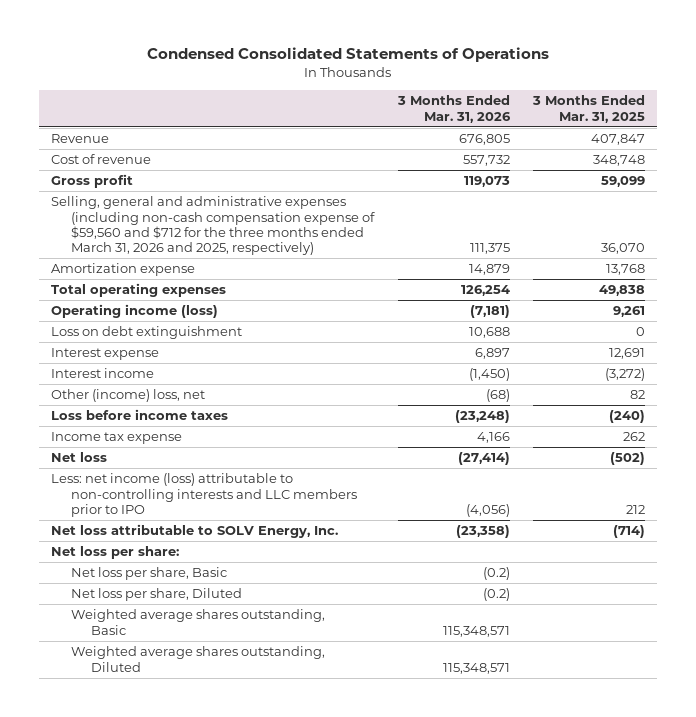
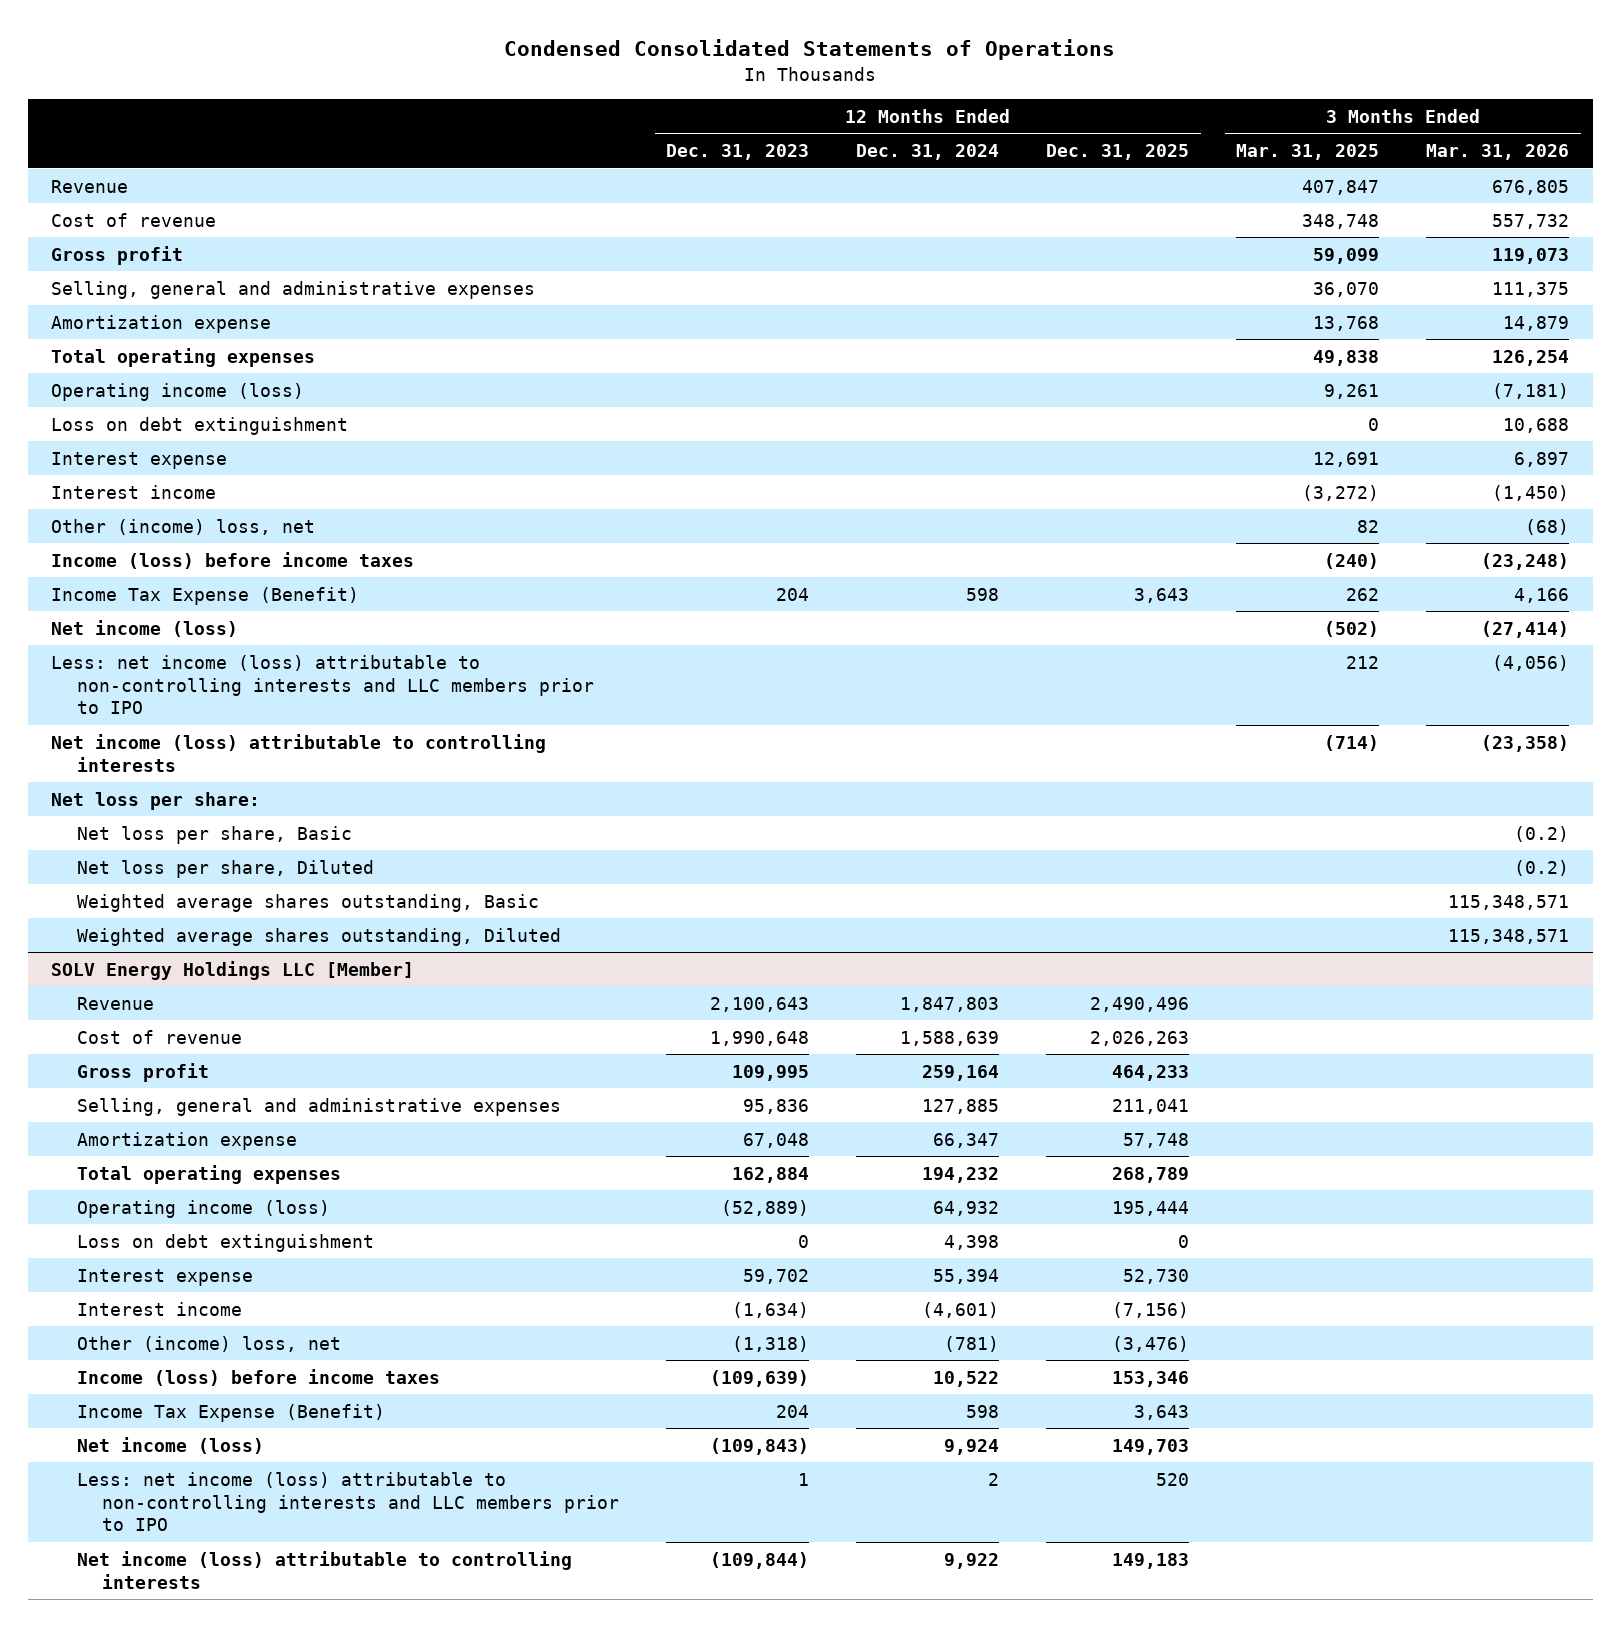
- | 3 Months Ended Mar. 31, 2026 | 3 Months Ended Mar. 31, 2025
+ | 12 Months Ended Dec. 31, 2023 | 12 Months Ended Dec. 31, 2024 | 12 Months Ended Dec. 31, 2025 | 3 Months Ended Mar. 31, 2025 | 3 Months Ended Mar. 31, 2026
- Selling, general and administrative expenses (including non-cash compensation expense of $59,560 and $712 for the three months ended March 31, 2026 and 2025, respectively) | 111,375 | 36,070
+ Selling, general and administrative expenses | | | | 36,070 | 111,375
- Loss before income taxes | (23,248) | (240)
- Income tax expense | 4,166 | 262
- Net loss | (27,414) | (502)
+ Income (loss) before income taxes | | | | (240) | (23,248)
+ Income Tax Expense (Benefit) | 204 | 598 | 3,643 | 262 | 4,166
+ Net income (loss) | | | | (502) | (27,414)
- Net loss attributable to SOLV Energy, Inc. | (23,358) | (714)
+ Net income (loss) attributable to controlling interests | | | | (714) | (23,358)
+ SOLV Energy Holdings LLC [Member]
+ Revenue | 2,100,643 | 1,847,803 | 2,490,496 | |
+ Cost of revenue | 1,990,648 | 1,588,639 | 2,026,263 | |
+ Gross profit | 109,995 | 259,164 | 464,233 | |
+ Selling, general and administrative expenses | 95,836 | 127,885 | 211,041 | |
+ Amortization expense | 67,048 | 66,347 | 57,748 | |
+ Total operating expenses | 162,884 | 194,232 | 268,789 | |
+ Operating income (loss) | (52,889) | 64,932 | 195,444 | |
+ Loss on debt extinguishment | 0 | 4,398 | 0 | |
+ Interest expense | 59,702 | 55,394 | 52,730 | |
+ Interest income | (1,634) | (4,601) | (7,156) | |
+ Other (income) loss, net | (1,318) | (781) | (3,476) | |
+ Income (loss) before income taxes | (109,639) | 10,522 | 153,346 | |
+ Income Tax Expense (Benefit) | 204 | 598 | 3,643 | |
+ Net income (loss) | (109,843) | 9,924 | 149,703 | |
+ Less: net income (loss) attributable to non-controlling interests and LLC members prior to IPO | 1 | 2 | 520 | |
+ Net income (loss) attributable to controlling interests | (109,844) | 9,922 | 149,183 | |

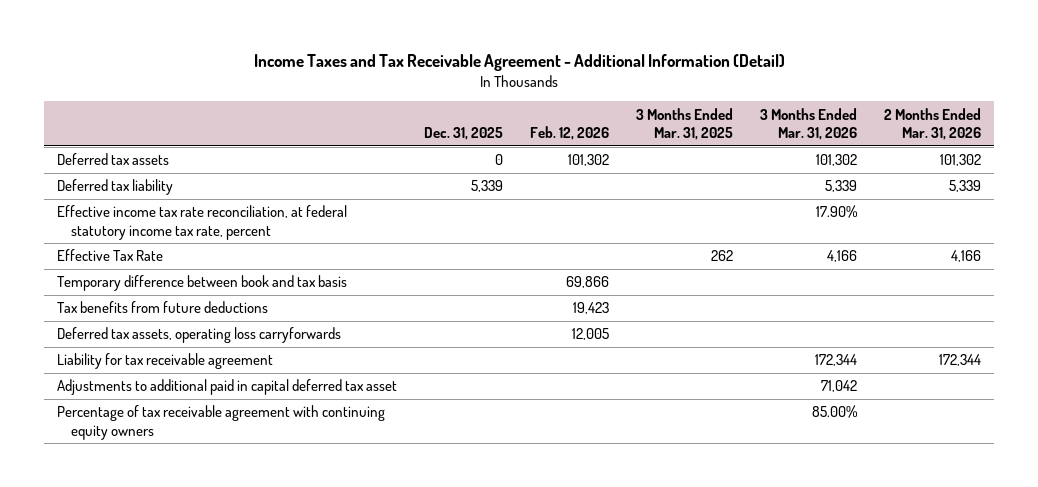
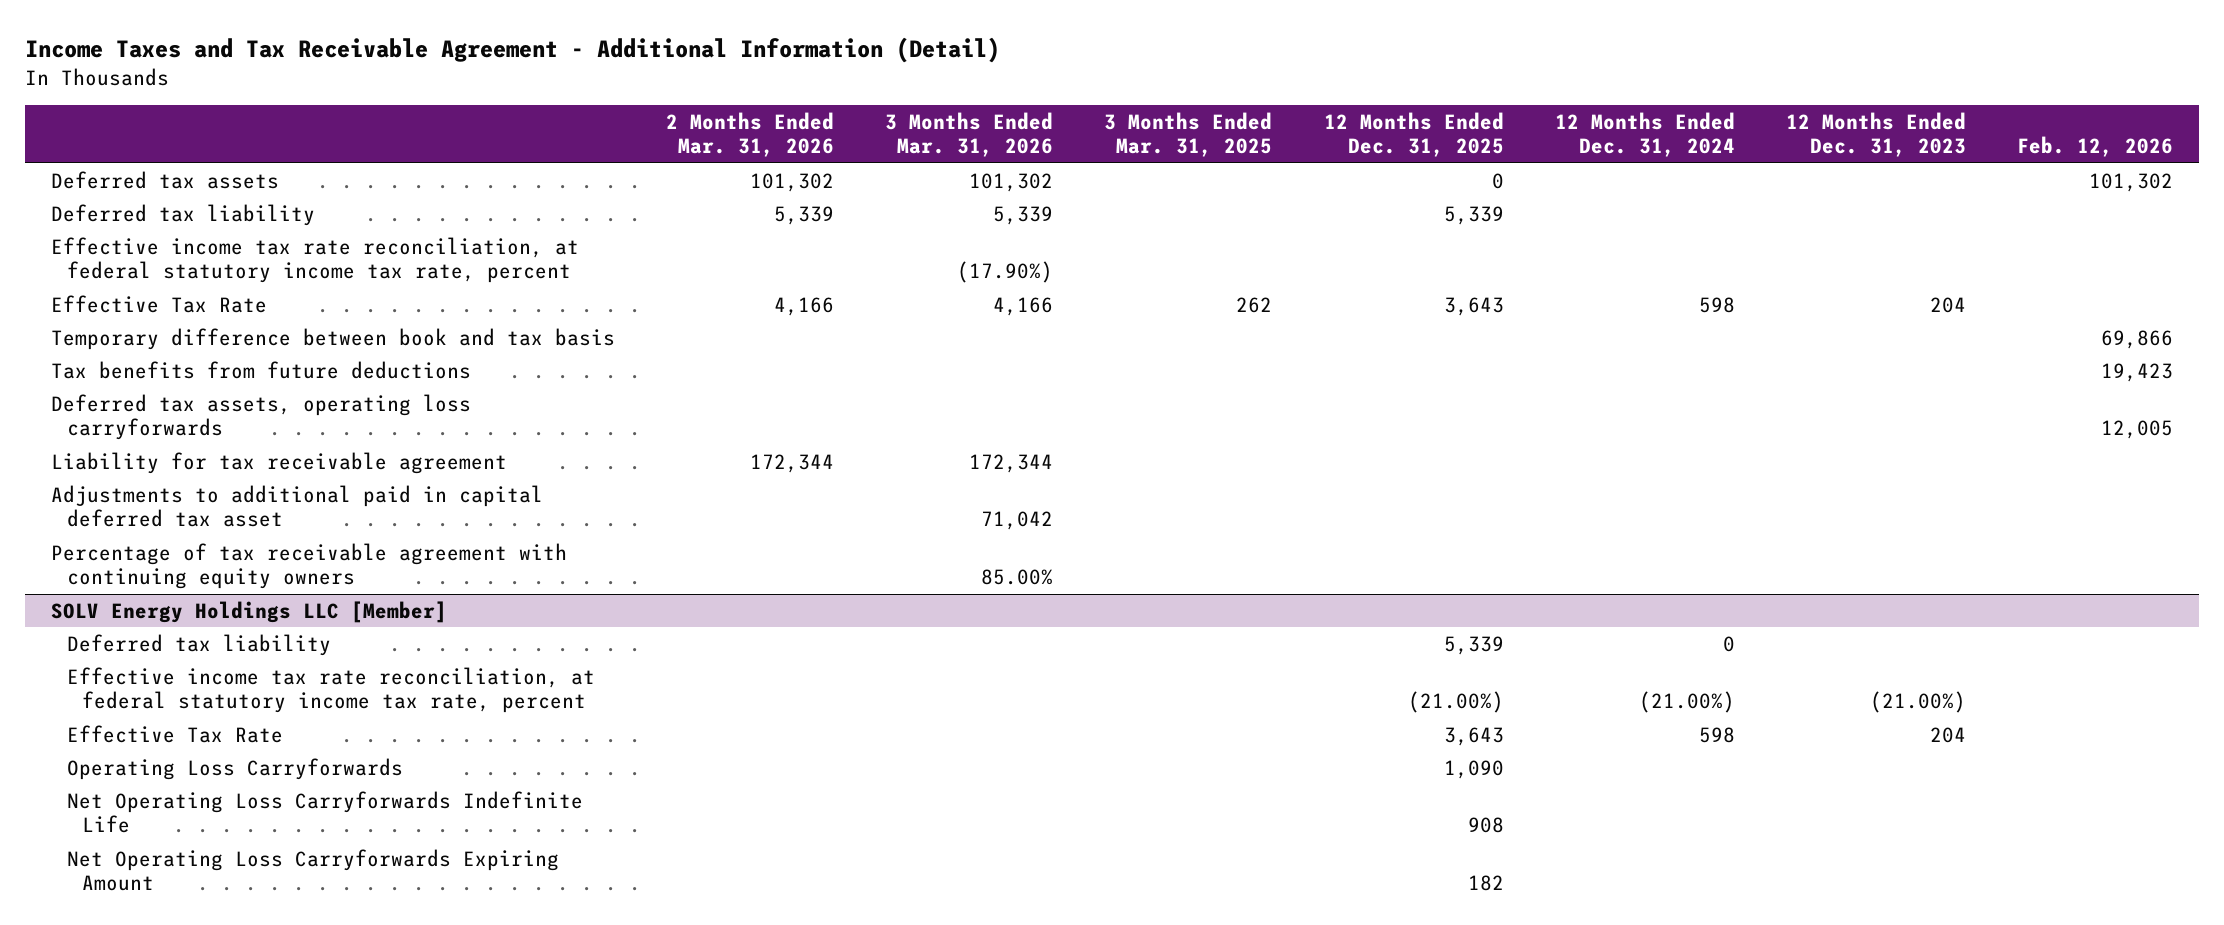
- | Dec. 31, 2025 | Feb. 12, 2026 | 3 Months Ended Mar. 31, 2025 | 3 Months Ended Mar. 31, 2026 | 2 Months Ended Mar. 31, 2026
+ | 2 Months Ended Mar. 31, 2026 | 3 Months Ended Mar. 31, 2026 | 3 Months Ended Mar. 31, 2025 | 12 Months Ended Dec. 31, 2025 | 12 Months Ended Dec. 31, 2024 | 12 Months Ended Dec. 31, 2023 | Feb. 12, 2026
- Effective income tax rate reconciliation, at federal statutory income tax rate, percent | | | | 17.90% |
+ Effective income tax rate reconciliation, at federal statutory income tax rate, percent | | (17.90%) | | | | |
+ SOLV Energy Holdings LLC [Member]
+ Deferred tax liability | | | | 5,339 | 0 | |
+ Effective income tax rate reconciliation, at federal statutory income tax rate, percent | | | | (21.00%) | (21.00%) | (21.00%) |
+ Effective Tax Rate | | | | 3,643 | 598 | 204 |
+ Operating Loss Carryforwards | | | | 1,090 | | |
+ Net Operating Loss Carryforwards Indefinite Life | | | | 908 | | |
+ Net Operating Loss Carryforwards Expiring Amount | | | | 182 | | |

